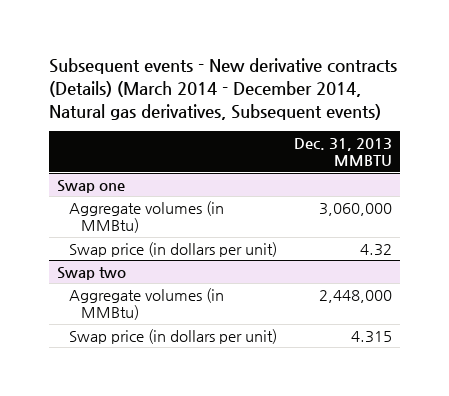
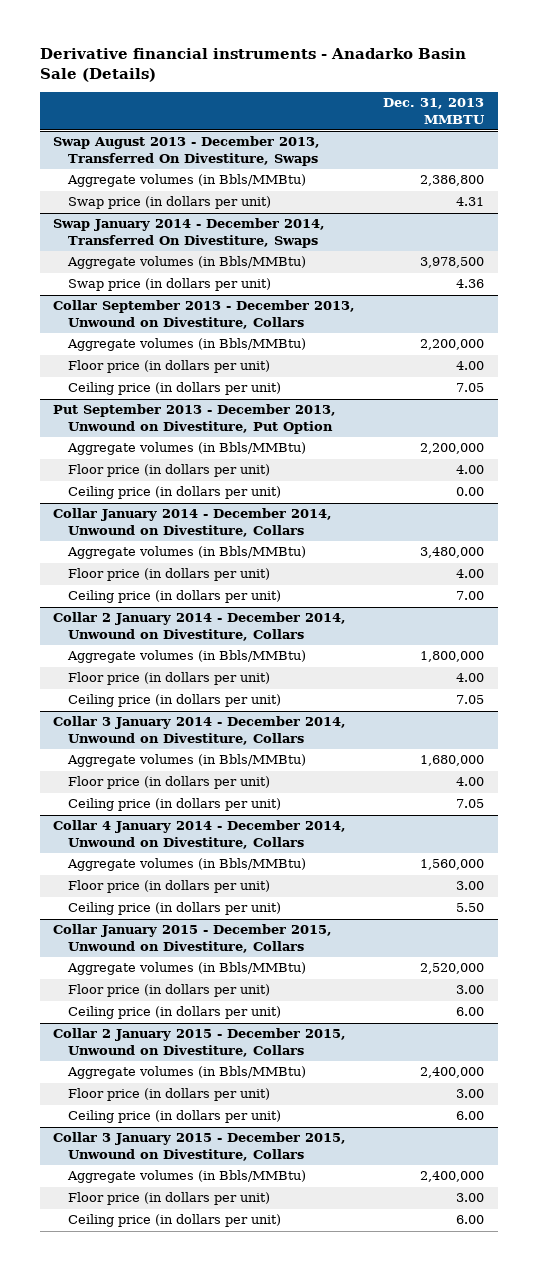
- Subsequent events - New derivative contracts (Details) (March 2014 - December 2014, Natural gas derivatives, Subsequent events)
+ Derivative financial instruments - Anadarko Basin Sale (Details)
- Swap one
- Aggregate volumes (in MMBtu) | 3,060,000
- Swap price (in dollars per unit) | 4.32
- Swap two
- Aggregate volumes (in MMBtu) | 2,448,000
- Swap price (in dollars per unit) | 4.315
+ Swap August 2013 - December 2013, Transferred On Divestiture, Swaps
+ Aggregate volumes (in Bbls/MMBtu) | 2,386,800
+ Swap price (in dollars per unit) | 4.31
+ Swap January 2014 - December 2014, Transferred On Divestiture, Swaps
+ Aggregate volumes (in Bbls/MMBtu) | 3,978,500
+ Swap price (in dollars per unit) | 4.36
+ Collar September 2013 - December 2013, Unwound on Divestiture, Collars
+ Aggregate volumes (in Bbls/MMBtu) | 2,200,000
+ Floor price (in dollars per unit) | 4.00
+ Ceiling price (in dollars per unit) | 7.05
+ Put September 2013 - December 2013, Unwound on Divestiture, Put Option
+ Aggregate volumes (in Bbls/MMBtu) | 2,200,000
+ Floor price (in dollars per unit) | 4.00
+ Ceiling price (in dollars per unit) | 0.00
+ Collar January 2014 - December 2014, Unwound on Divestiture, Collars
+ Aggregate volumes (in Bbls/MMBtu) | 3,480,000
+ Floor price (in dollars per unit) | 4.00
+ Ceiling price (in dollars per unit) | 7.00
+ Collar 2 January 2014 - December 2014, Unwound on Divestiture, Collars
+ Aggregate volumes (in Bbls/MMBtu) | 1,800,000
+ Floor price (in dollars per unit) | 4.00
+ Ceiling price (in dollars per unit) | 7.05
+ Collar 3 January 2014 - December 2014, Unwound on Divestiture, Collars
+ Aggregate volumes (in Bbls/MMBtu) | 1,680,000
+ Floor price (in dollars per unit) | 4.00
+ Ceiling price (in dollars per unit) | 7.05
+ Collar 4 January 2014 - December 2014, Unwound on Divestiture, Collars
+ Aggregate volumes (in Bbls/MMBtu) | 1,560,000
+ Floor price (in dollars per unit) | 3.00
+ Ceiling price (in dollars per unit) | 5.50
+ Collar January 2015 - December 2015, Unwound on Divestiture, Collars
+ Aggregate volumes (in Bbls/MMBtu) | 2,520,000
+ Floor price (in dollars per unit) | 3.00
+ Ceiling price (in dollars per unit) | 6.00
+ Collar 2 January 2015 - December 2015, Unwound on Divestiture, Collars
+ Aggregate volumes (in Bbls/MMBtu) | 2,400,000
+ Floor price (in dollars per unit) | 3.00
+ Ceiling price (in dollars per unit) | 6.00
+ Collar 3 January 2015 - December 2015, Unwound on Divestiture, Collars
+ Aggregate volumes (in Bbls/MMBtu) | 2,400,000
+ Floor price (in dollars per unit) | 3.00
+ Ceiling price (in dollars per unit) | 6.00

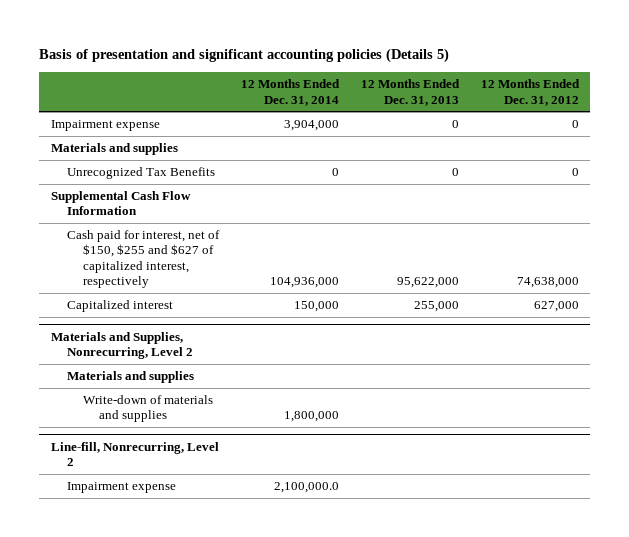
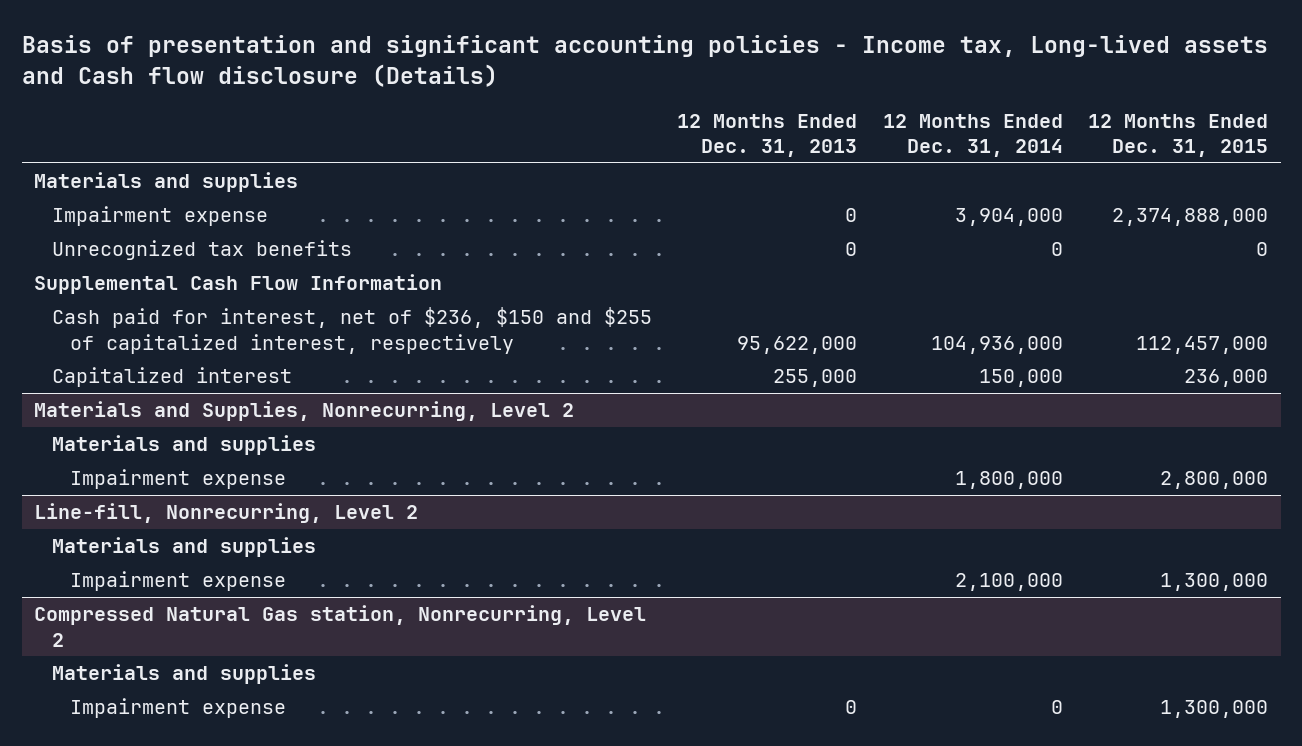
- Basis of presentation and significant accounting policies (Details 5)
+ Basis of presentation and significant accounting policies - Income tax, Long-lived assets and Cash flow disclosure (Details)
- | 12 Months Ended Dec. 31, 2014 | 12 Months Ended Dec. 31, 2013 | 12 Months Ended Dec. 31, 2012
+ | 12 Months Ended Dec. 31, 2013 | 12 Months Ended Dec. 31, 2014 | 12 Months Ended Dec. 31, 2015
- Unrecognized Tax Benefits | 0 | 0 | 0
moved down: Impairment expense | 0 | 3,904,000 | 2,374,888,000
+ Unrecognized tax benefits | 0 | 0 | 0
- Cash paid for interest, net of $150, $255 and $627 of capitalized interest, respectively | 104,936,000 | 95,622,000 | 74,638,000
+ Cash paid for interest, net of $236, $150 and $255 of capitalized interest, respectively | 95,622,000 | 104,936,000 | 112,457,000
@ Materials and Supplies, Nonrecurring, Level 2
- Write-down of materials and supplies | 1,800,000 | |
+ Impairment expense | | 1,800,000 | 2,800,000
@ Line-fill, Nonrecurring, Level 2
- Impairment expense | 2,100,000.0 | |
+ Materials and supplies
+ Impairment expense | | 2,100,000 | 1,300,000
+ Compressed Natural Gas station, Nonrecurring, Level 2
+ Materials and supplies
+ Impairment expense | 0 | 0 | 1,300,000

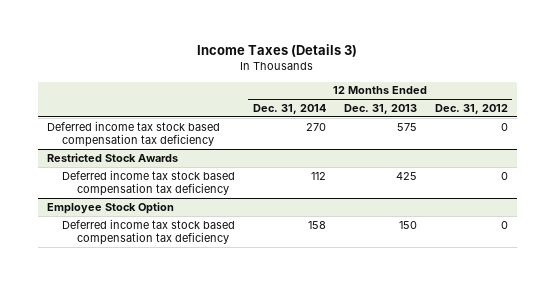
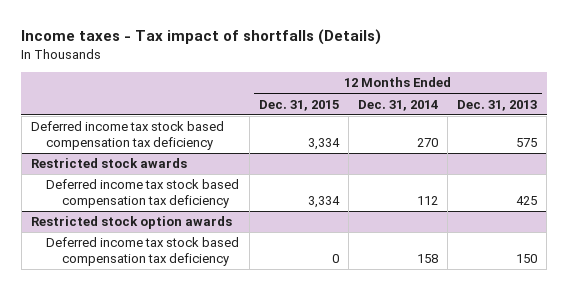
- Income Taxes (Details 3)
+ Income taxes - Tax impact of shortfalls (Details)
- | 12 Months Ended Dec. 31, 2014 | 12 Months Ended Dec. 31, 2013 | 12 Months Ended Dec. 31, 2012
+ | 12 Months Ended Dec. 31, 2015 | 12 Months Ended Dec. 31, 2014 | 12 Months Ended Dec. 31, 2013
- Restricted Stock Awards
+ Restricted stock awards
- Employee Stock Option
+ Restricted stock option awards

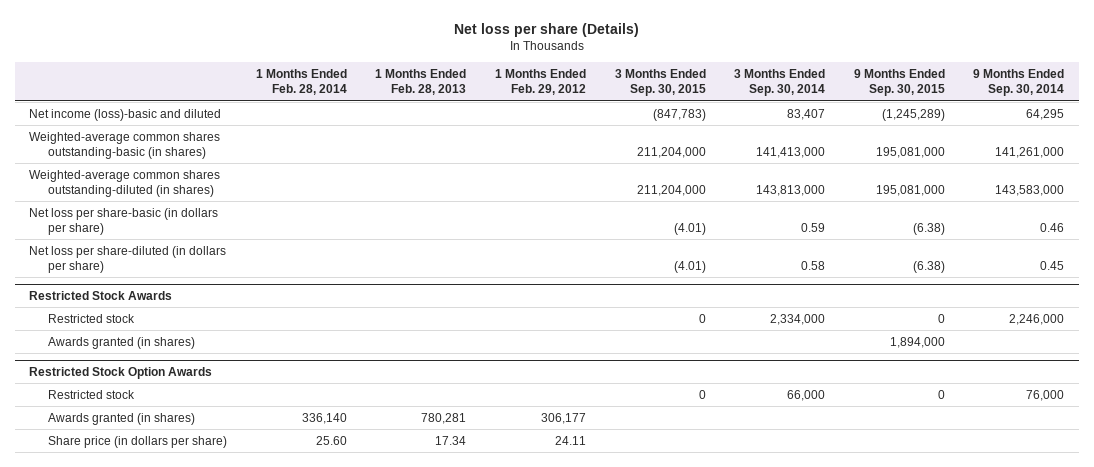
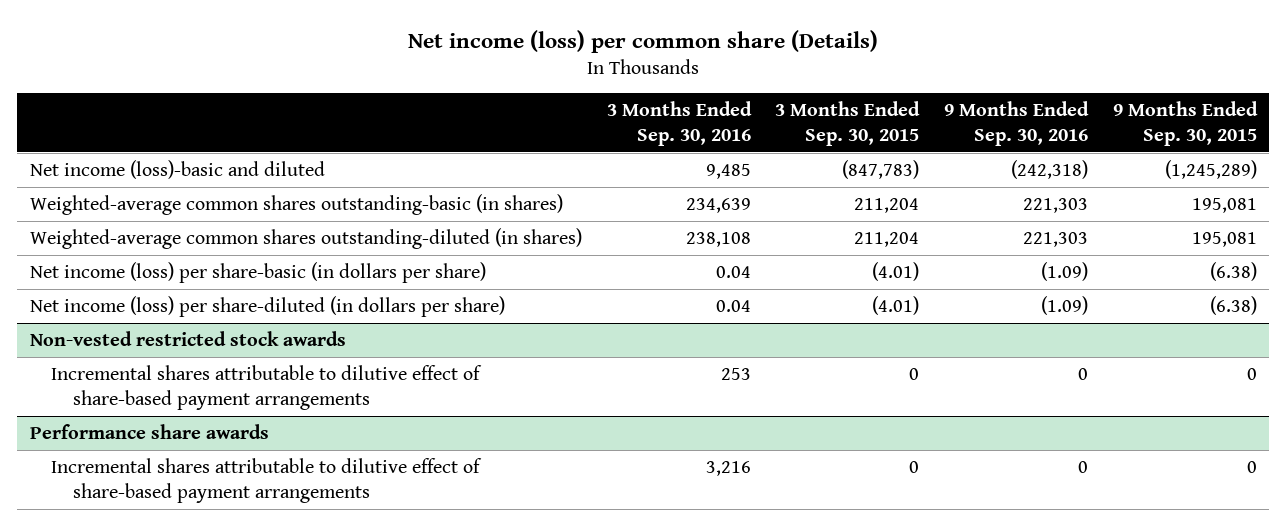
- Net loss per share (Details)
+ Net income (loss) per common share (Details)
- | 1 Months Ended Feb. 28, 2014 | 1 Months Ended Feb. 28, 2013 | 1 Months Ended Feb. 29, 2012 | 3 Months Ended Sep. 30, 2015 | 3 Months Ended Sep. 30, 2014 | 9 Months Ended Sep. 30, 2015 | 9 Months Ended Sep. 30, 2014
+ | 3 Months Ended Sep. 30, 2016 | 3 Months Ended Sep. 30, 2015 | 9 Months Ended Sep. 30, 2016 | 9 Months Ended Sep. 30, 2015
- Weighted-average common shares outstanding-basic (in shares) | | | | 211,204,000 | 141,413,000 | 195,081,000 | 141,261,000
- Weighted-average common shares outstanding-diluted (in shares) | | | | 211,204,000 | 143,813,000 | 195,081,000 | 143,583,000
- Net loss per share-basic (in dollars per share) | | | | (4.01) | 0.59 | (6.38) | 0.46
- Net loss per share-diluted (in dollars per share) | | | | (4.01) | 0.58 | (6.38) | 0.45
- Restricted Stock Awards
- Restricted stock | | | | 0 | 2,334,000 | 0 | 2,246,000
- Awards granted (in shares) | | | | | | 1,894,000 |
- Restricted Stock Option Awards
- Restricted stock | | | | 0 | 66,000 | 0 | 76,000
- Awards granted (in shares) | 336,140 | 780,281 | 306,177 | | | |
- Share price (in dollars per share) | 25.60 | 17.34 | 24.11 | | | |
+ Weighted-average common shares outstanding-basic (in shares) | 234,639 | 211,204 | 221,303 | 195,081
+ Weighted-average common shares outstanding-diluted (in shares) | 238,108 | 211,204 | 221,303 | 195,081
+ Net income (loss) per share-basic (in dollars per share) | 0.04 | (4.01) | (1.09) | (6.38)
+ Net income (loss) per share-diluted (in dollars per share) | 0.04 | (4.01) | (1.09) | (6.38)
+ Non-vested restricted stock awards
+ Incremental shares attributable to dilutive effect of share-based payment arrangements | 253 | 0 | 0 | 0
+ Performance share awards
+ Incremental shares attributable to dilutive effect of share-based payment arrangements | 3,216 | 0 | 0 | 0

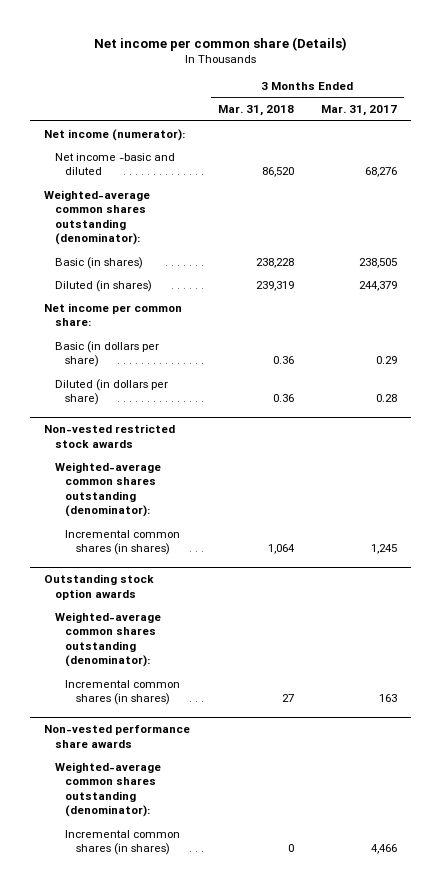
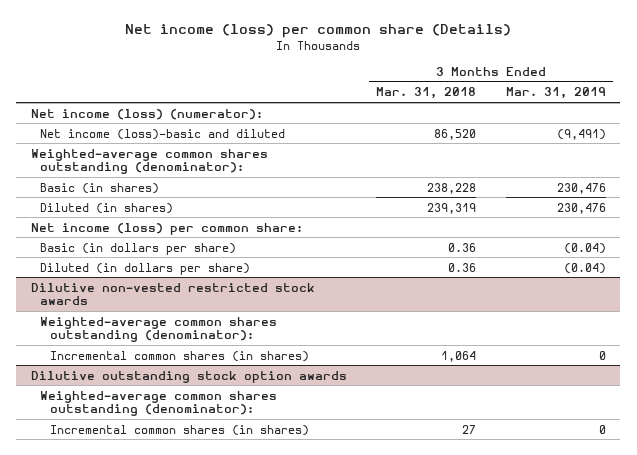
- Net income per common share (Details)
+ Net income (loss) per common share (Details)
- | 3 Months Ended Mar. 31, 2018 | 3 Months Ended Mar. 31, 2017
+ | 3 Months Ended Mar. 31, 2018 | 3 Months Ended Mar. 31, 2019
- Net income (numerator):
- Net income -basic and diluted | 86,520 | 68,276
+ Net income (loss) (numerator):
+ Net income (loss)-basic and diluted | 86,520 | (9,491)
- Net income per common share:
+ Net income (loss) per common share:
- Non-vested restricted stock awards
+ Dilutive non-vested restricted stock awards
- Outstanding stock option awards
+ Dilutive outstanding stock option awards
- Non-vested performance share awards
- Weighted-average common shares outstanding (denominator):
- Incremental common shares (in shares) | 0 | 4,466

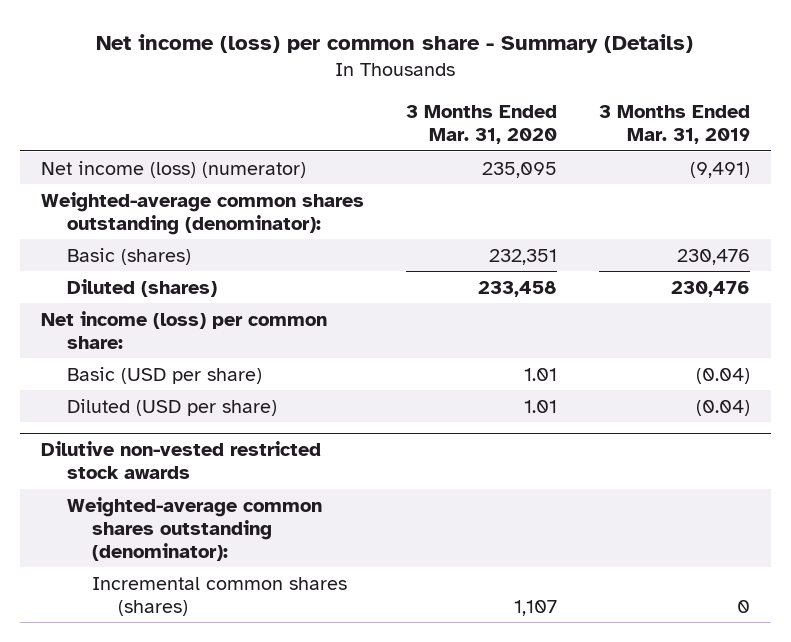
- Net income (loss) per common share (Details)
+ Net income (loss) per common share - Summary (Details)
- | 3 Months Ended Mar. 31, 2018 | 3 Months Ended Mar. 31, 2019
+ | 3 Months Ended Mar. 31, 2020 | 3 Months Ended Mar. 31, 2019
- Net income (loss) (numerator):
- Net income (loss)-basic and diluted | 86,520 | (9,491)
+ Net income (loss) (numerator) | 235,095 | (9,491)
- Basic (in shares) | 238,228 | 230,476
- Diluted (in shares) | 239,319 | 230,476
+ Basic (shares) | 232,351 | 230,476
+ Diluted (shares) | 233,458 | 230,476
- Basic (in dollars per share) | 0.36 | (0.04)
- Diluted (in dollars per share) | 0.36 | (0.04)
+ Basic (USD per share) | 1.01 | (0.04)
+ Diluted (USD per share) | 1.01 | (0.04)
@ Dilutive non-vested restricted stock awards
- Incremental common shares (in shares) | 1,064 | 0
- Dilutive outstanding stock option awards
- Weighted-average common shares outstanding (denominator):
- Incremental common shares (in shares) | 27 | 0
@ Dilutive non-vested restricted stock awards
+ Incremental common shares (shares) | 1,107 | 0

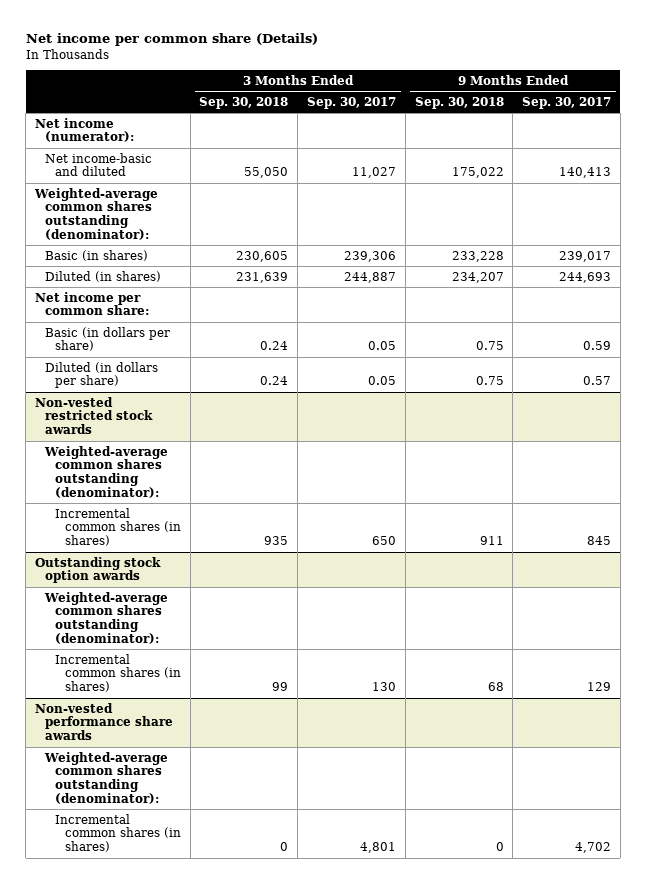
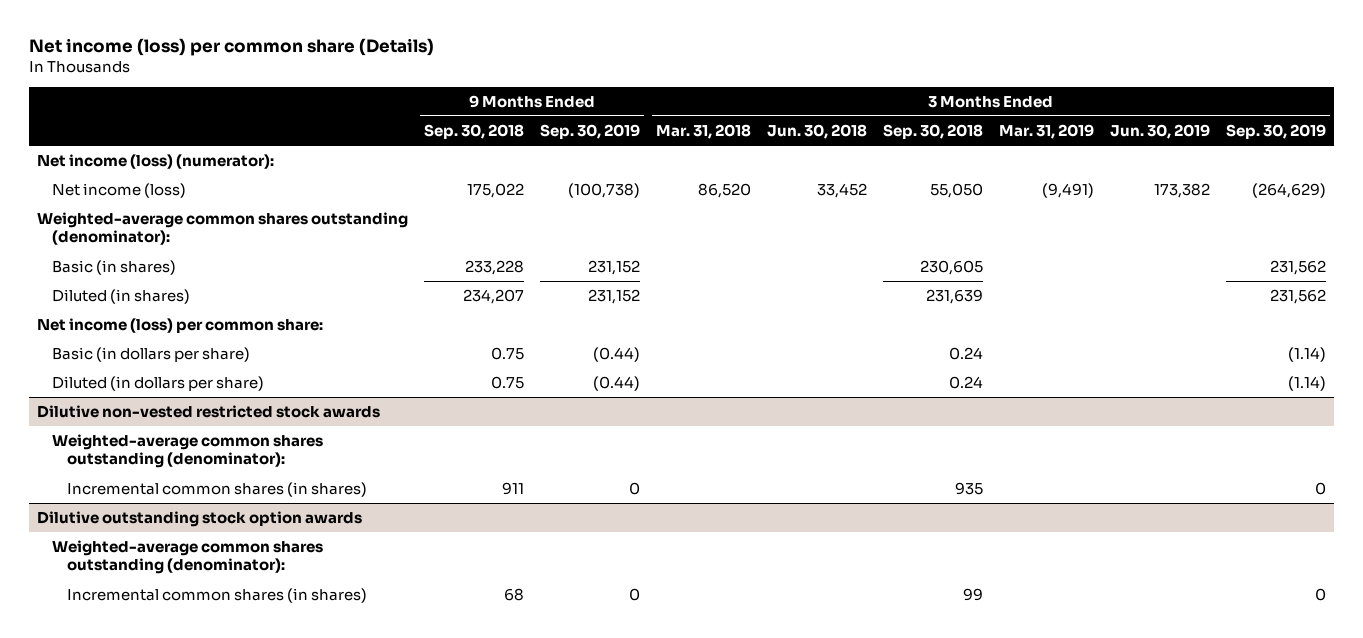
- Net income per common share (Details)
+ Net income (loss) per common share (Details)
- | 3 Months Ended Sep. 30, 2018 | 3 Months Ended Sep. 30, 2017 | 9 Months Ended Sep. 30, 2018 | 9 Months Ended Sep. 30, 2017
+ | 9 Months Ended Sep. 30, 2018 | 9 Months Ended Sep. 30, 2019 | 3 Months Ended Mar. 31, 2018 | 3 Months Ended Jun. 30, 2018 | 3 Months Ended Sep. 30, 2018 | 3 Months Ended Mar. 31, 2019 | 3 Months Ended Jun. 30, 2019 | 3 Months Ended Sep. 30, 2019
- Net income (numerator):
- Net income-basic and diluted | 55,050 | 11,027 | 175,022 | 140,413
+ Net income (loss) (numerator):
+ Net income (loss) | 175,022 | (100,738) | 86,520 | 33,452 | 55,050 | (9,491) | 173,382 | (264,629)
- Net income per common share:
+ Net income (loss) per common share:
- Non-vested restricted stock awards
+ Dilutive non-vested restricted stock awards
- Outstanding stock option awards
+ Dilutive outstanding stock option awards
- Non-vested performance share awards
- Weighted-average common shares outstanding (denominator):
- Incremental common shares (in shares) | 0 | 4,801 | 0 | 4,702

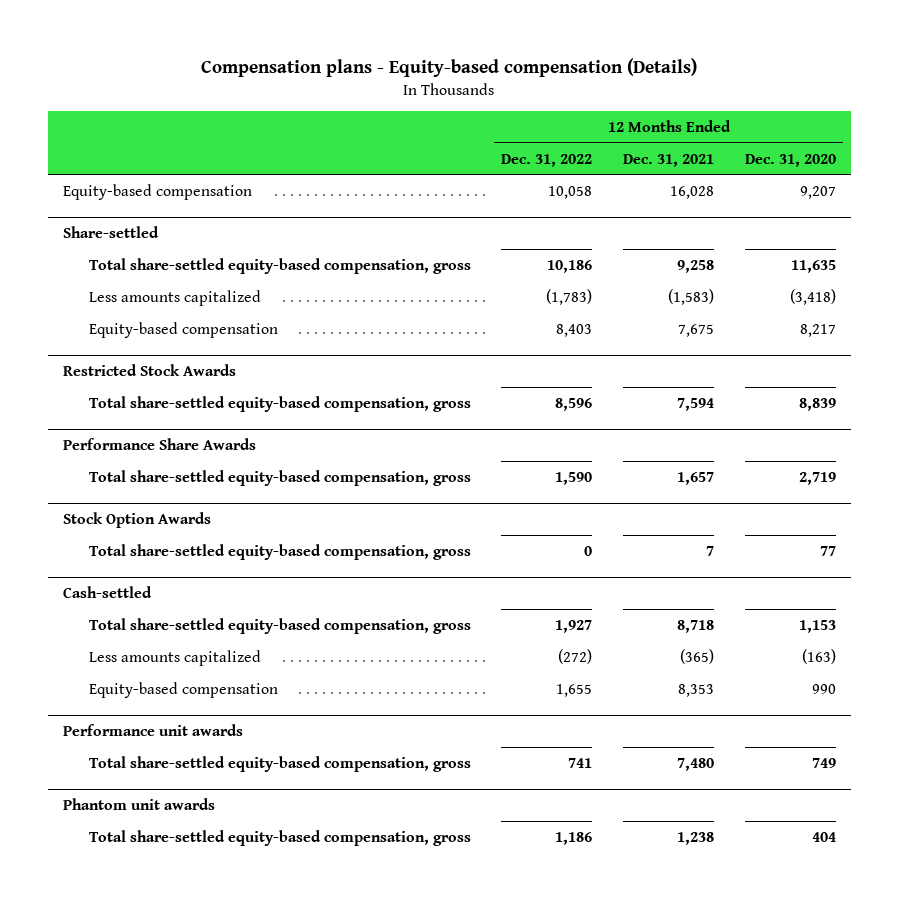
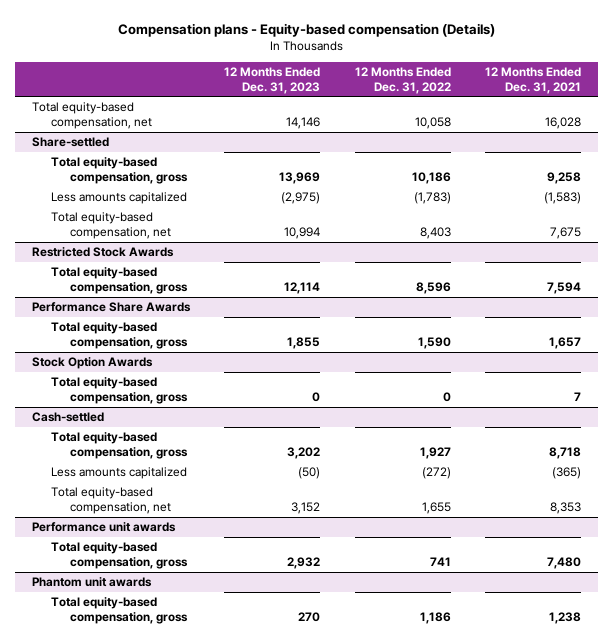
- | 12 Months Ended Dec. 31, 2022 | 12 Months Ended Dec. 31, 2021 | 12 Months Ended Dec. 31, 2020
+ | 12 Months Ended Dec. 31, 2023 | 12 Months Ended Dec. 31, 2022 | 12 Months Ended Dec. 31, 2021
- Equity-based compensation | 10,058 | 16,028 | 9,207
+ Total equity-based compensation, net | 14,146 | 10,058 | 16,028
@ Share-settled
- Total share-settled equity-based compensation, gross | 10,186 | 9,258 | 11,635
+ Total equity-based compensation, gross | 13,969 | 10,186 | 9,258
- Equity-based compensation | 8,403 | 7,675 | 8,217
+ Total equity-based compensation, net | 10,994 | 8,403 | 7,675
@ Restricted Stock Awards
- Total share-settled equity-based compensation, gross | 8,596 | 7,594 | 8,839
+ Total equity-based compensation, gross | 12,114 | 8,596 | 7,594
@ Performance Share Awards
- Total share-settled equity-based compensation, gross | 1,590 | 1,657 | 2,719
+ Total equity-based compensation, gross | 1,855 | 1,590 | 1,657
@ Stock Option Awards
- Total share-settled equity-based compensation, gross | 0 | 7 | 77
+ Total equity-based compensation, gross | 0 | 0 | 7
@ Cash-settled
- Total share-settled equity-based compensation, gross | 1,927 | 8,718 | 1,153
+ Total equity-based compensation, gross | 3,202 | 1,927 | 8,718
- Equity-based compensation | 1,655 | 8,353 | 990
+ Total equity-based compensation, net | 3,152 | 1,655 | 8,353
@ Performance unit awards
- Total share-settled equity-based compensation, gross | 741 | 7,480 | 749
+ Total equity-based compensation, gross | 2,932 | 741 | 7,480
@ Phantom unit awards
- Total share-settled equity-based compensation, gross | 1,186 | 1,238 | 404
+ Total equity-based compensation, gross | 270 | 1,186 | 1,238

